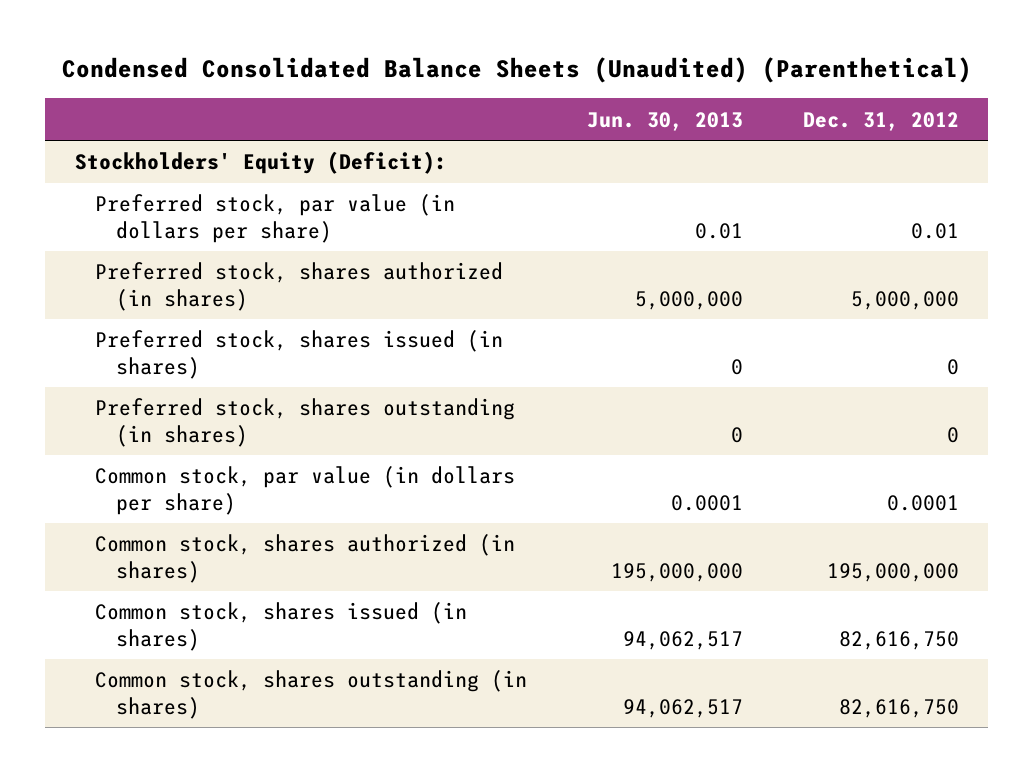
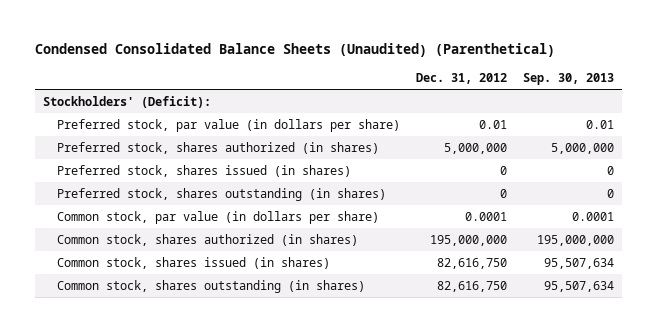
- | Jun. 30, 2013 | Dec. 31, 2012
+ | Dec. 31, 2012 | Sep. 30, 2013
- Stockholders' Equity (Deficit):
+ Stockholders' (Deficit):

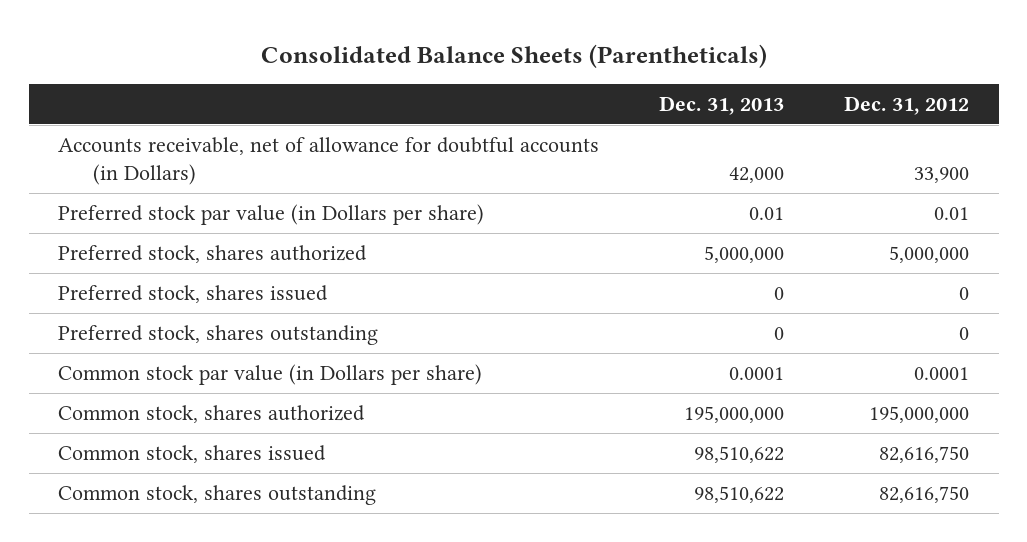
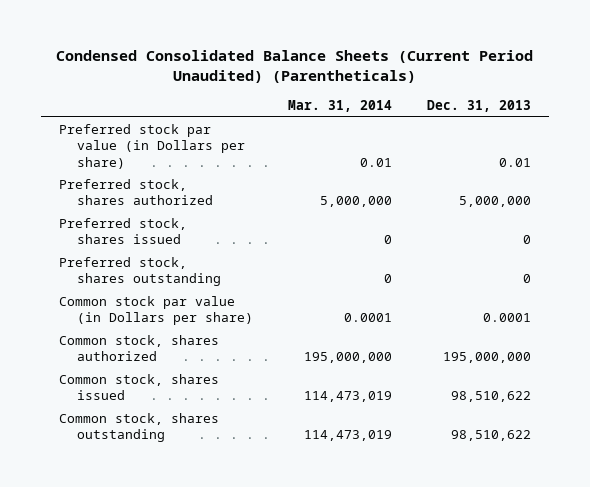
- Consolidated Balance Sheets (Parentheticals)
+ Condensed Consolidated Balance Sheets (Current Period Unaudited) (Parentheticals)
- | Dec. 31, 2013 | Dec. 31, 2012
+ | Mar. 31, 2014 | Dec. 31, 2013
- Accounts receivable, net of allowance for doubtful accounts (in Dollars) | 42,000 | 33,900

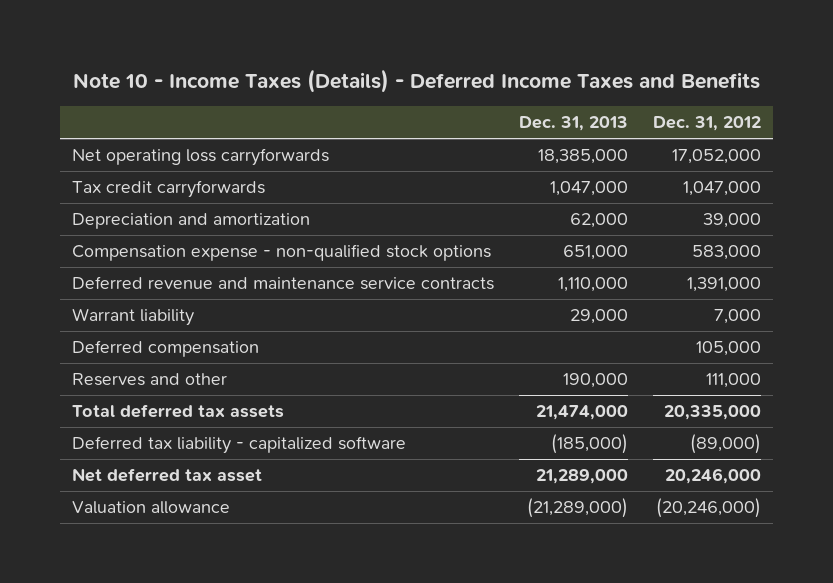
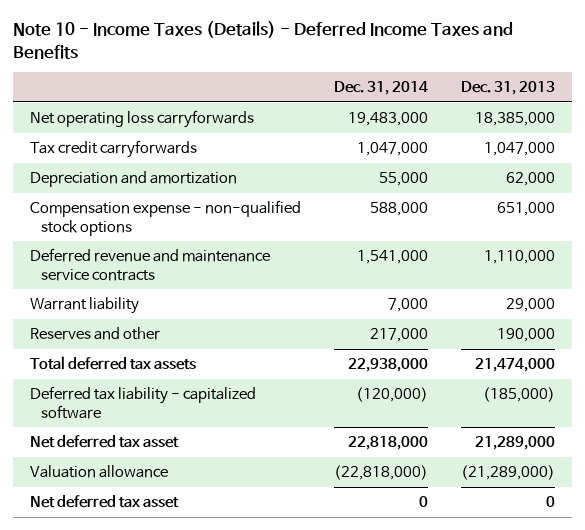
- | Dec. 31, 2013 | Dec. 31, 2012
+ | Dec. 31, 2014 | Dec. 31, 2013
- Deferred compensation | | 105,000
+ Net deferred tax asset | 0 | 0

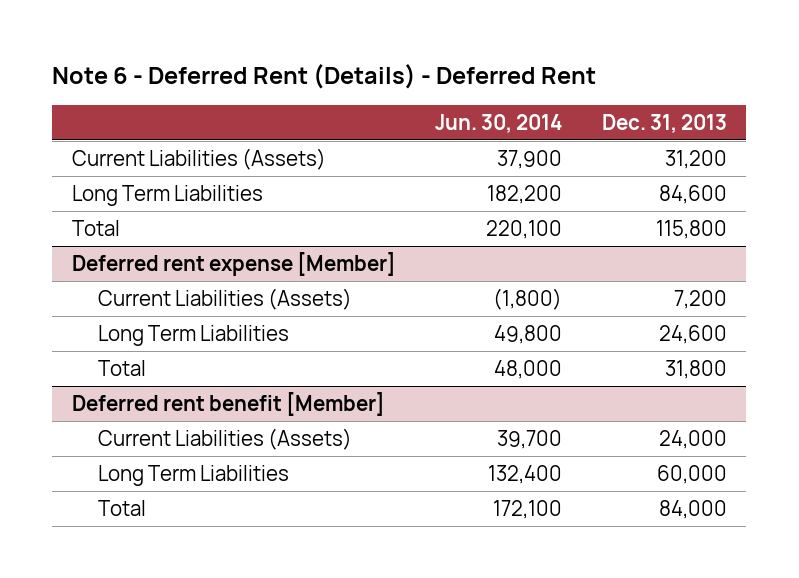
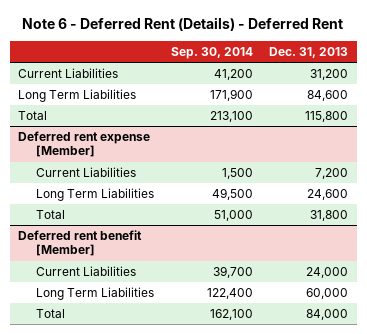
- | Jun. 30, 2014 | Dec. 31, 2013
+ | Sep. 30, 2014 | Dec. 31, 2013
- Current Liabilities (Assets) | 37,900 | 31,200
+ Current Liabilities | 41,200 | 31,200
@ Deferred rent expense [Member]
- Current Liabilities (Assets) | (1,800) | 7,200
+ Current Liabilities | 1,500 | 7,200
@ Deferred rent benefit [Member]
- Current Liabilities (Assets) | 39,700 | 24,000
+ Current Liabilities | 39,700 | 24,000

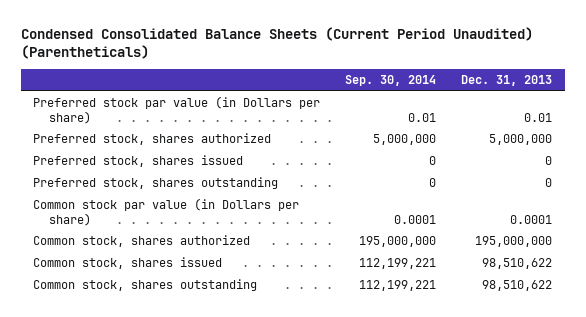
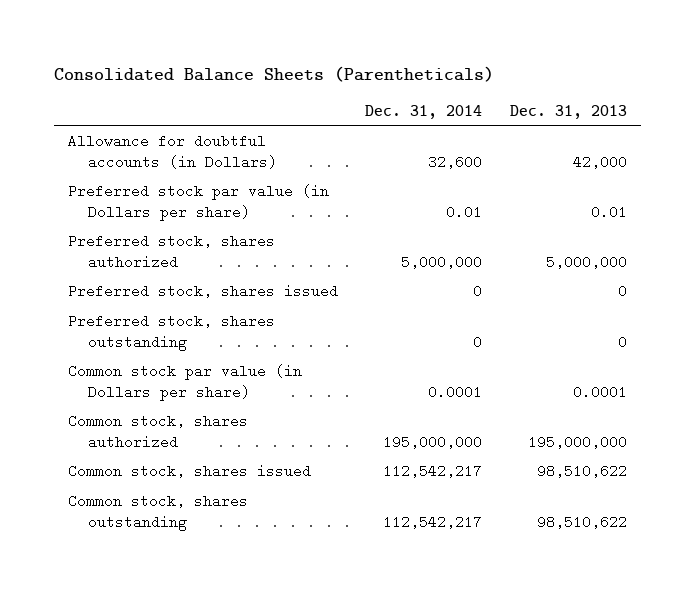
- Condensed Consolidated Balance Sheets (Current Period Unaudited) (Parentheticals)
+ Consolidated Balance Sheets (Parentheticals)
- | Sep. 30, 2014 | Dec. 31, 2013
+ | Dec. 31, 2014 | Dec. 31, 2013
+ Allowance for doubtful accounts (in Dollars) | 32,600 | 42,000

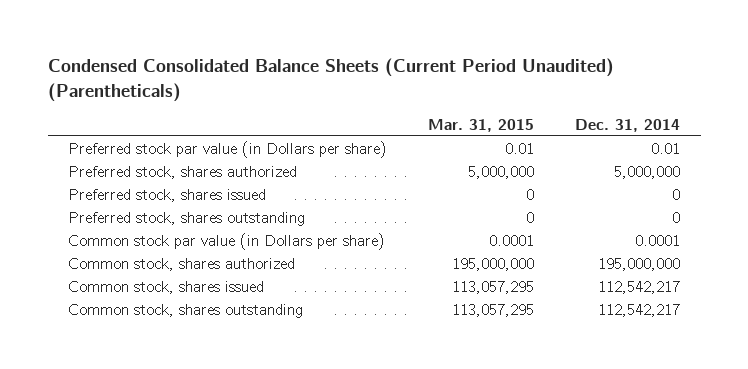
- Consolidated Balance Sheets (Parentheticals)
+ Condensed Consolidated Balance Sheets (Current Period Unaudited) (Parentheticals)
- | Dec. 31, 2014 | Dec. 31, 2013
+ | Mar. 31, 2015 | Dec. 31, 2014
- Allowance for doubtful accounts (in Dollars) | 32,600 | 42,000

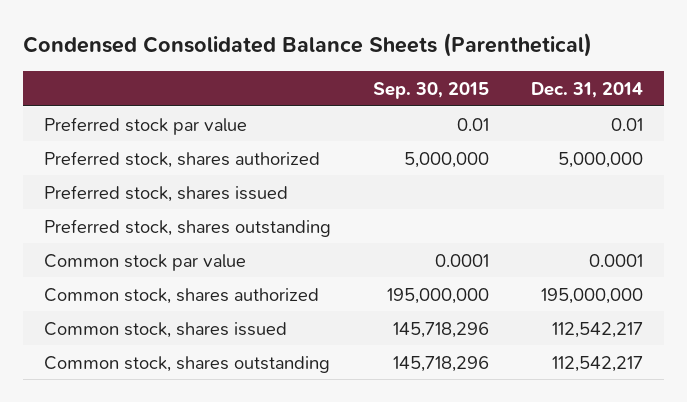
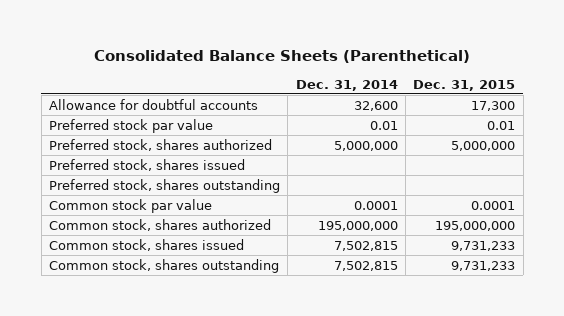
- Condensed Consolidated Balance Sheets (Parenthetical)
+ Consolidated Balance Sheets (Parenthetical)
- | Sep. 30, 2015 | Dec. 31, 2014
+ | Dec. 31, 2014 | Dec. 31, 2015
+ Allowance for doubtful accounts | 32,600 | 17,300
- Common stock, shares issued | 145,718,296 | 112,542,217
- Common stock, shares outstanding | 145,718,296 | 112,542,217
+ Common stock, shares issued | 7,502,815 | 9,731,233
+ Common stock, shares outstanding | 7,502,815 | 9,731,233

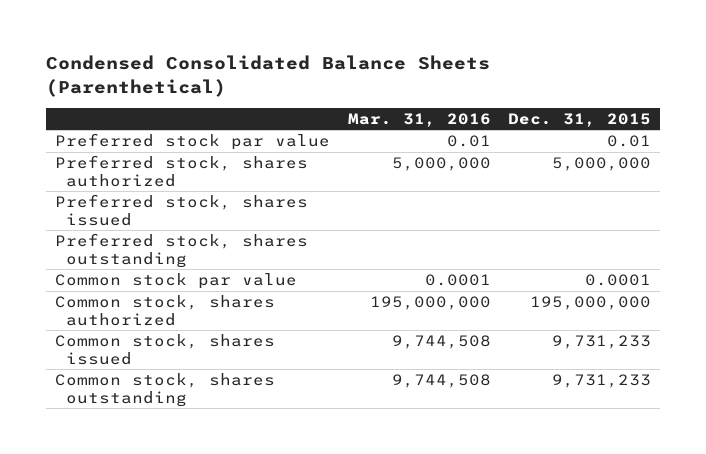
- Consolidated Balance Sheets (Parenthetical)
+ Condensed Consolidated Balance Sheets (Parenthetical)
- | Dec. 31, 2014 | Dec. 31, 2015
+ | Mar. 31, 2016 | Dec. 31, 2015
- Allowance for doubtful accounts | 32,600 | 17,300

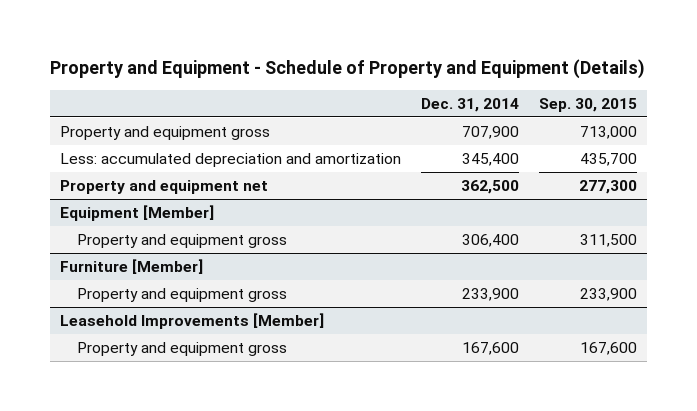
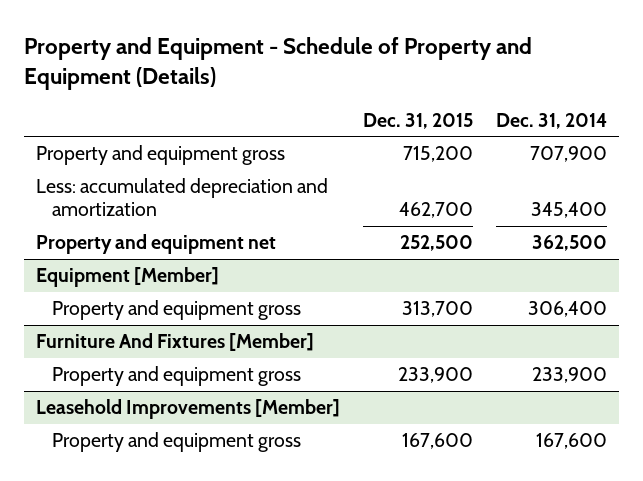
- | Dec. 31, 2014 | Sep. 30, 2015
+ | Dec. 31, 2015 | Dec. 31, 2014
- Furniture [Member]
+ Furniture And Fixtures [Member]

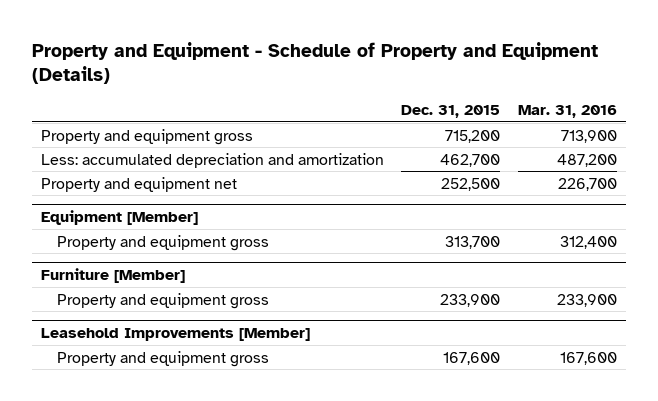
- | Dec. 31, 2015 | Dec. 31, 2014
+ | Dec. 31, 2015 | Mar. 31, 2016
- Furniture And Fixtures [Member]
+ Furniture [Member]

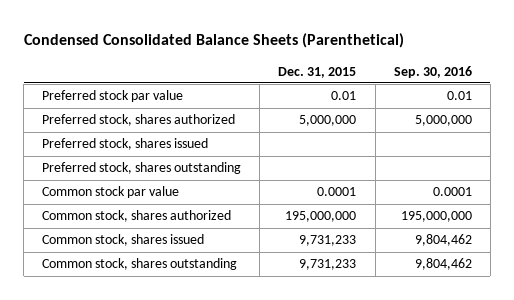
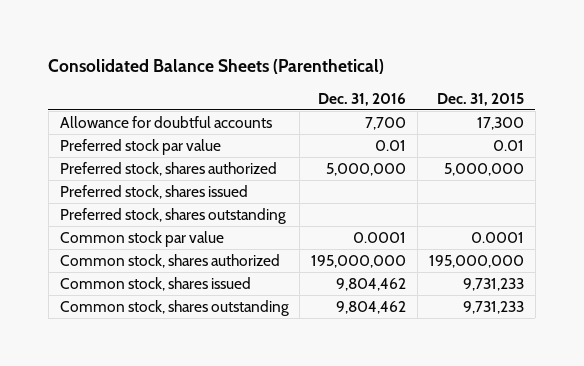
- Condensed Consolidated Balance Sheets (Parenthetical)
+ Consolidated Balance Sheets (Parenthetical)
- | Dec. 31, 2015 | Sep. 30, 2016
+ | Dec. 31, 2016 | Dec. 31, 2015
+ Allowance for doubtful accounts | 7,700 | 17,300

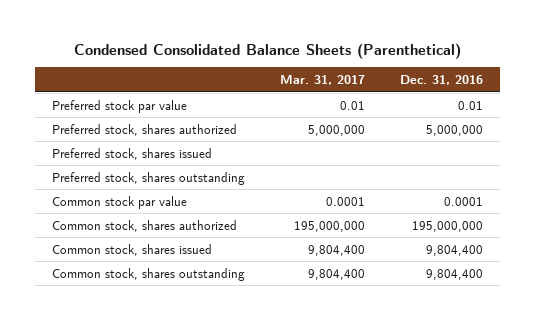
- Consolidated Balance Sheets (Parenthetical)
+ Condensed Consolidated Balance Sheets (Parenthetical)
- | Dec. 31, 2016 | Dec. 31, 2015
+ | Mar. 31, 2017 | Dec. 31, 2016
- Allowance for doubtful accounts | 7,700 | 17,300
- Common stock, shares issued | 9,804,462 | 9,731,233
- Common stock, shares outstanding | 9,804,462 | 9,731,233
+ Common stock, shares issued | 9,804,400 | 9,804,400
+ Common stock, shares outstanding | 9,804,400 | 9,804,400

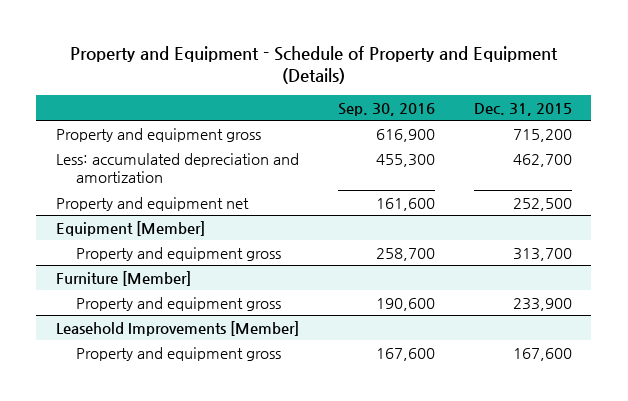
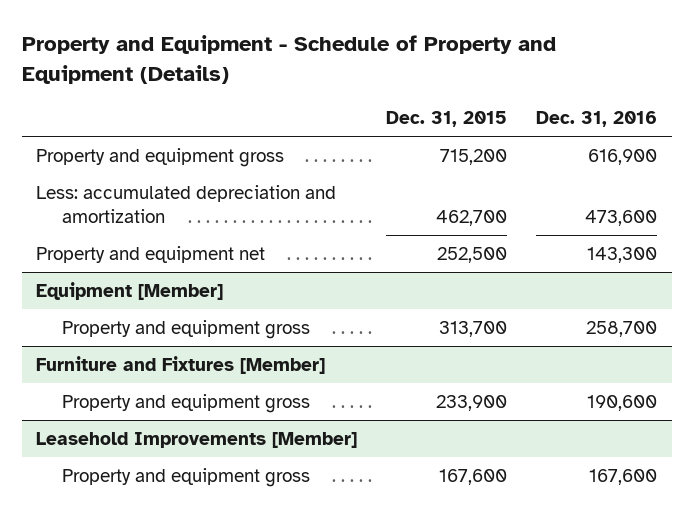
- | Sep. 30, 2016 | Dec. 31, 2015
+ | Dec. 31, 2015 | Dec. 31, 2016
- Furniture [Member]
+ Furniture and Fixtures [Member]

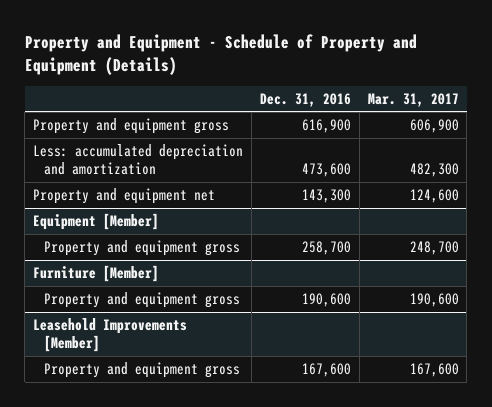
- | Dec. 31, 2015 | Dec. 31, 2016
+ | Dec. 31, 2016 | Mar. 31, 2017
- Furniture and Fixtures [Member]
+ Furniture [Member]

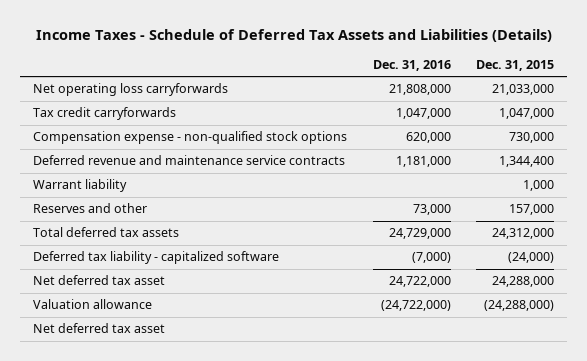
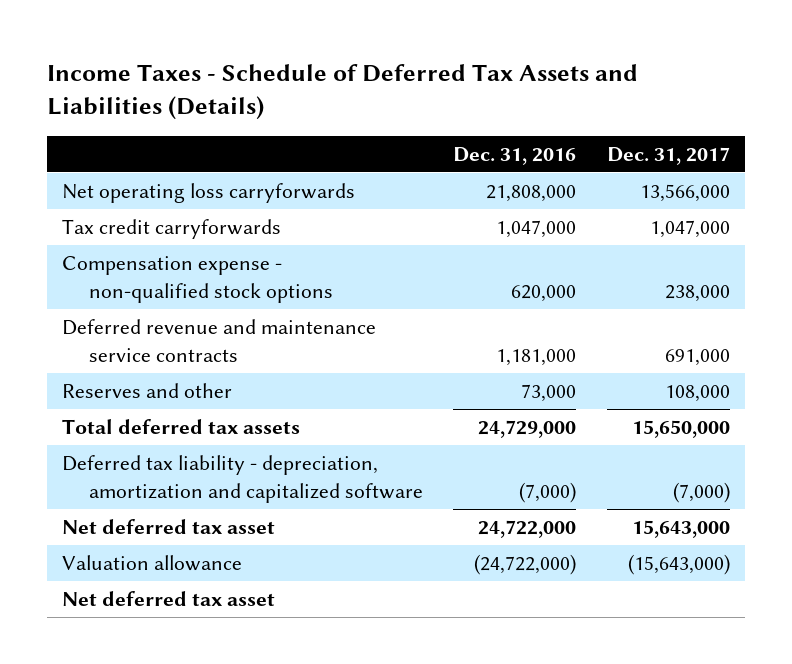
- | Dec. 31, 2016 | Dec. 31, 2015
+ | Dec. 31, 2016 | Dec. 31, 2017
- Warrant liability | | 1,000
- Deferred tax liability - capitalized software | (7,000) | (24,000)
+ Deferred tax liability - depreciation, amortization and capitalized software | (7,000) | (7,000)

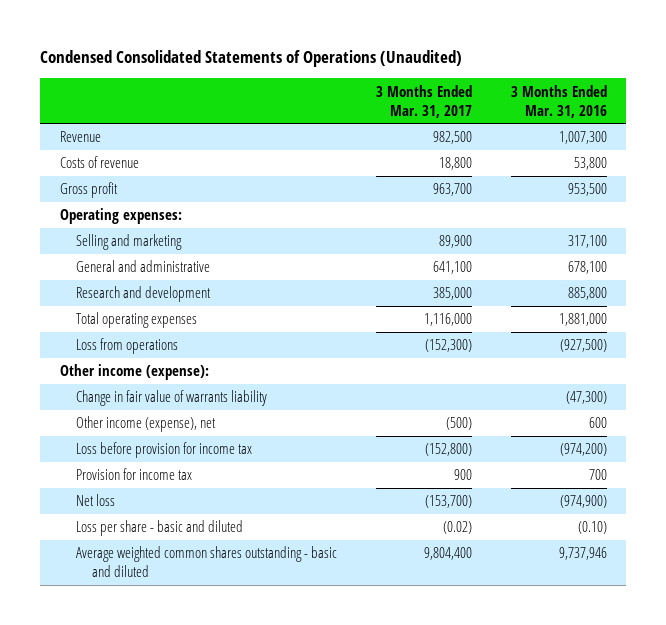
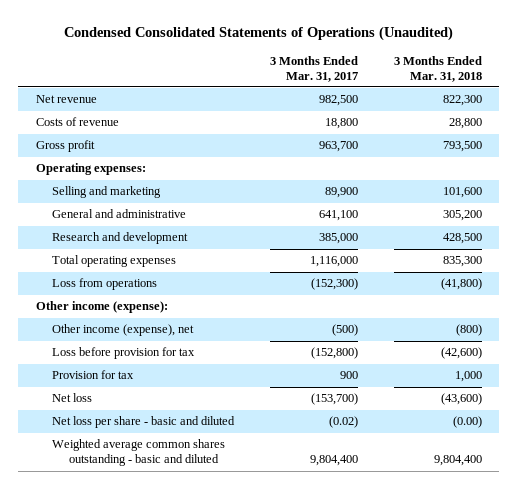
- | 3 Months Ended Mar. 31, 2017 | 3 Months Ended Mar. 31, 2016
+ | 3 Months Ended Mar. 31, 2017 | 3 Months Ended Mar. 31, 2018
- Revenue | 982,500 | 1,007,300
+ Net revenue | 982,500 | 822,300
- Change in fair value of warrants liability | | (47,300)
- Loss before provision for income tax | (152,800) | (974,200)
- Provision for income tax | 900 | 700
+ Loss before provision for tax | (152,800) | (42,600)
+ Provision for tax | 900 | 1,000
- Loss per share - basic and diluted | (0.02) | (0.10)
- Average weighted common shares outstanding - basic and diluted | 9,804,400 | 9,737,946
+ Net loss per share - basic and diluted | (0.02) | (0.00)
+ Weighted average common shares outstanding - basic and diluted | 9,804,400 | 9,804,400

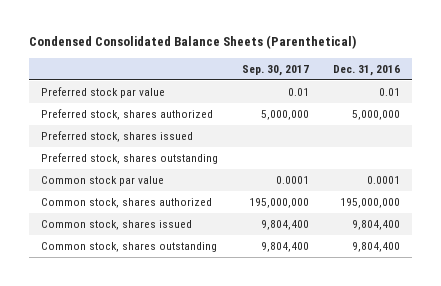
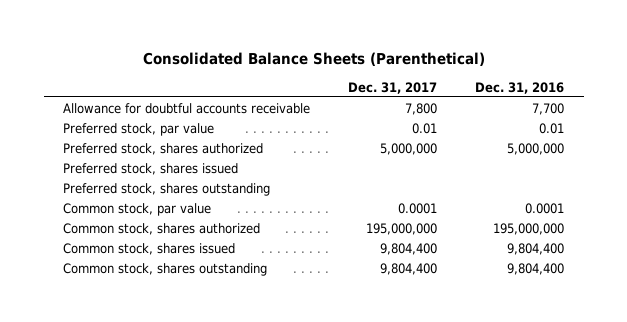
- Condensed Consolidated Balance Sheets (Parenthetical)
+ Consolidated Balance Sheets (Parenthetical)
- | Sep. 30, 2017 | Dec. 31, 2016
+ | Dec. 31, 2017 | Dec. 31, 2016
- Preferred stock par value | 0.01 | 0.01
+ Allowance for doubtful accounts receivable | 7,800 | 7,700
+ Preferred stock, par value | 0.01 | 0.01
- Common stock par value | 0.0001 | 0.0001
+ Common stock, par value | 0.0001 | 0.0001

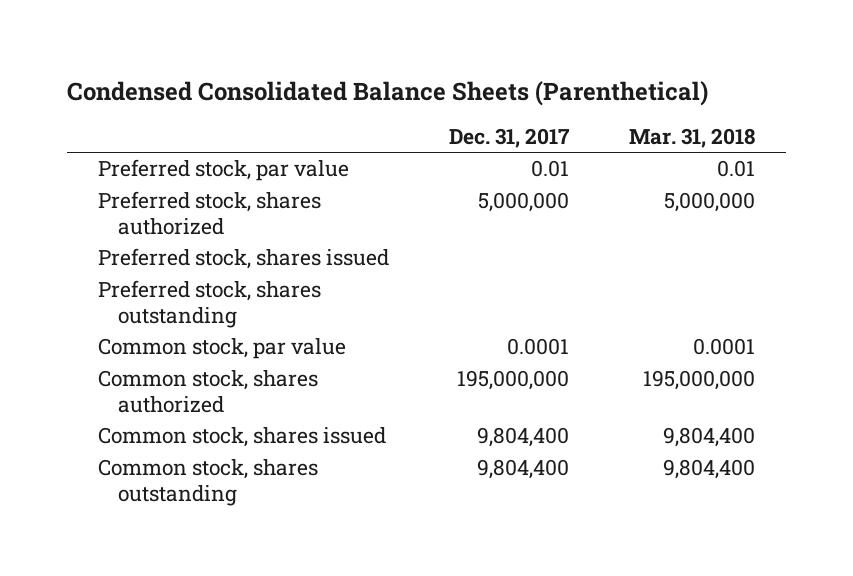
- Consolidated Balance Sheets (Parenthetical)
+ Condensed Consolidated Balance Sheets (Parenthetical)
- | Dec. 31, 2017 | Dec. 31, 2016
+ | Dec. 31, 2017 | Mar. 31, 2018
- Allowance for doubtful accounts receivable | 7,800 | 7,700

